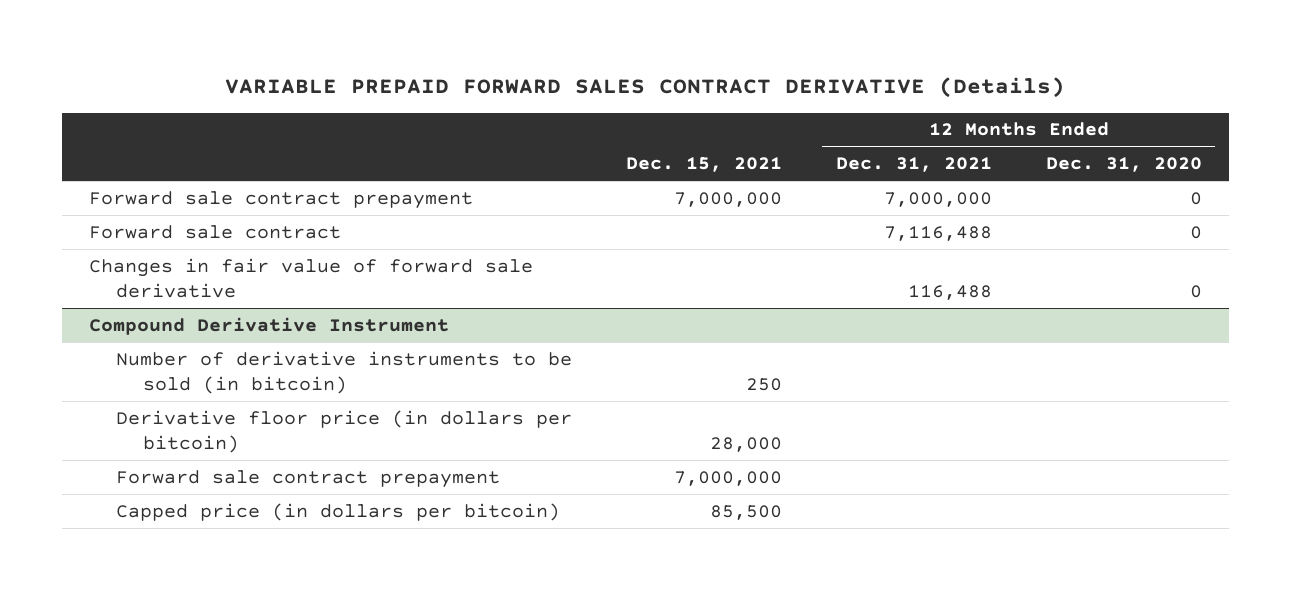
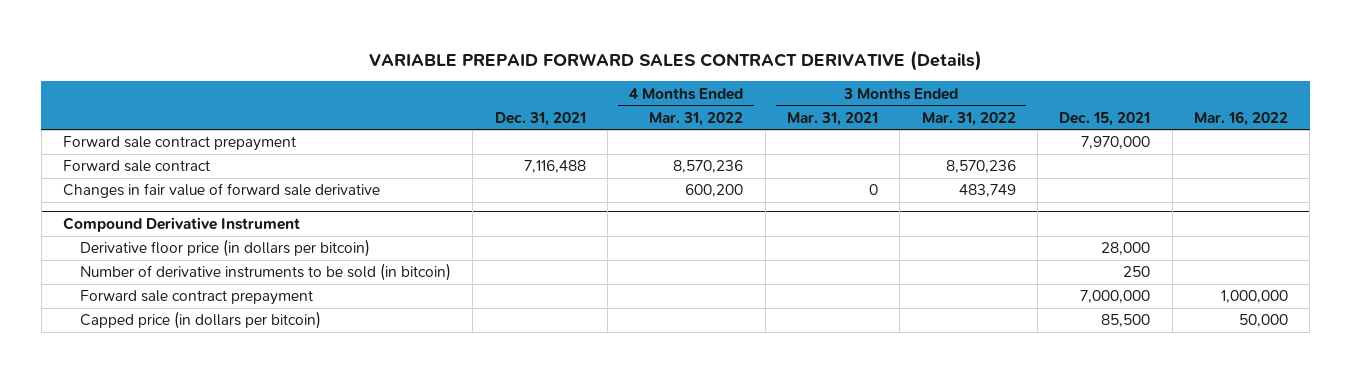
- | Dec. 15, 2021 | 12 Months Ended Dec. 31, 2021 | 12 Months Ended Dec. 31, 2020
+ | Dec. 31, 2021 | 4 Months Ended Mar. 31, 2022 | 3 Months Ended Mar. 31, 2021 | 3 Months Ended Mar. 31, 2022 | Dec. 15, 2021 | Mar. 16, 2022
- Forward sale contract prepayment | 7,000,000 | 7,000,000 | 0
+ Forward sale contract prepayment | | | | | 7,970,000 |
@ Compound Derivative Instrument
moved down: Number of derivative instruments to be sold (in bitcoin) | | | | | 250 |

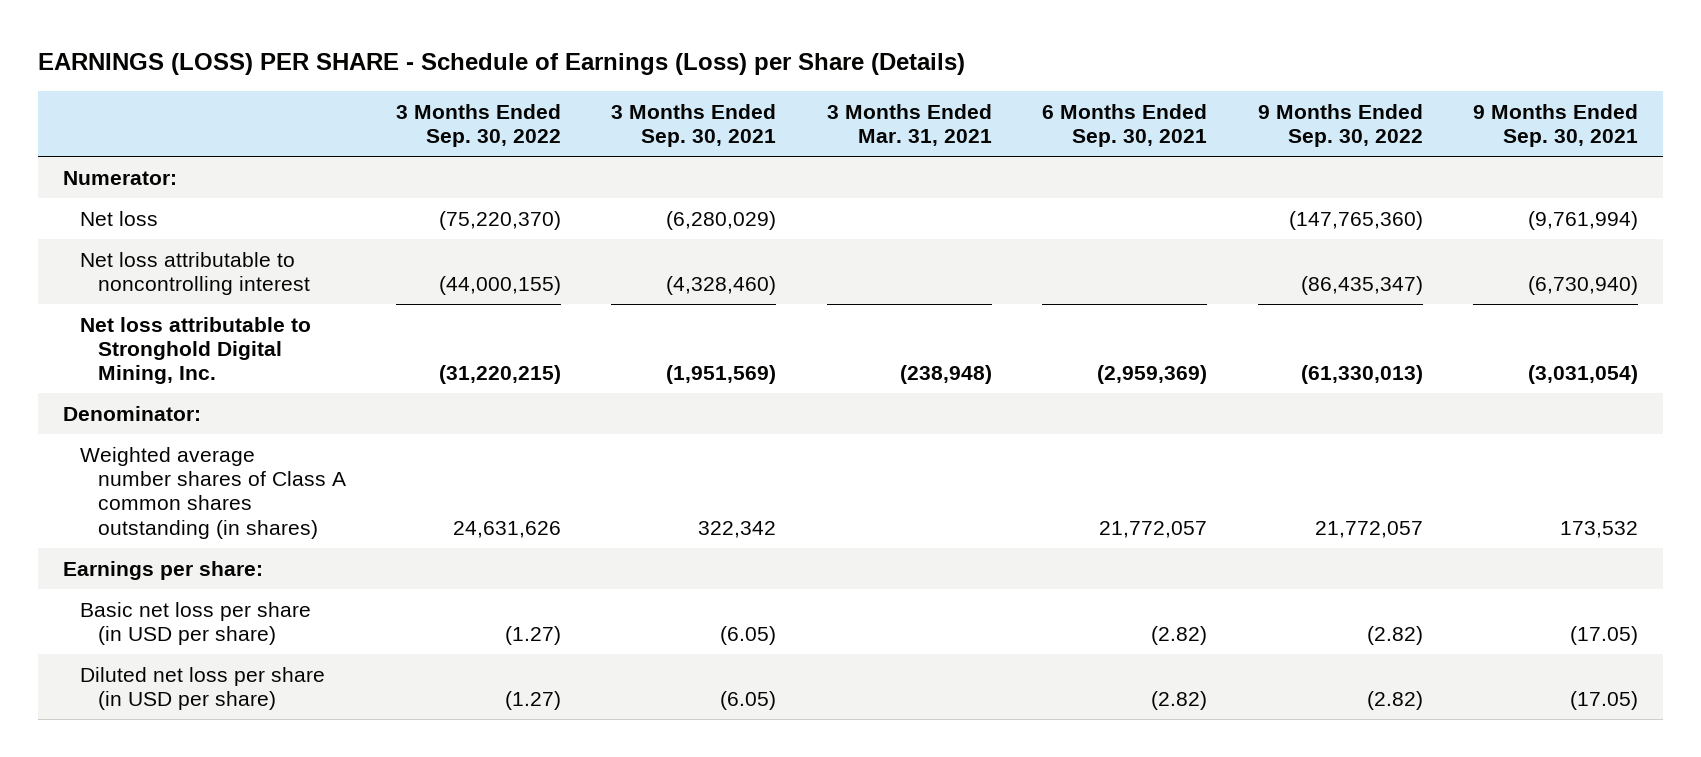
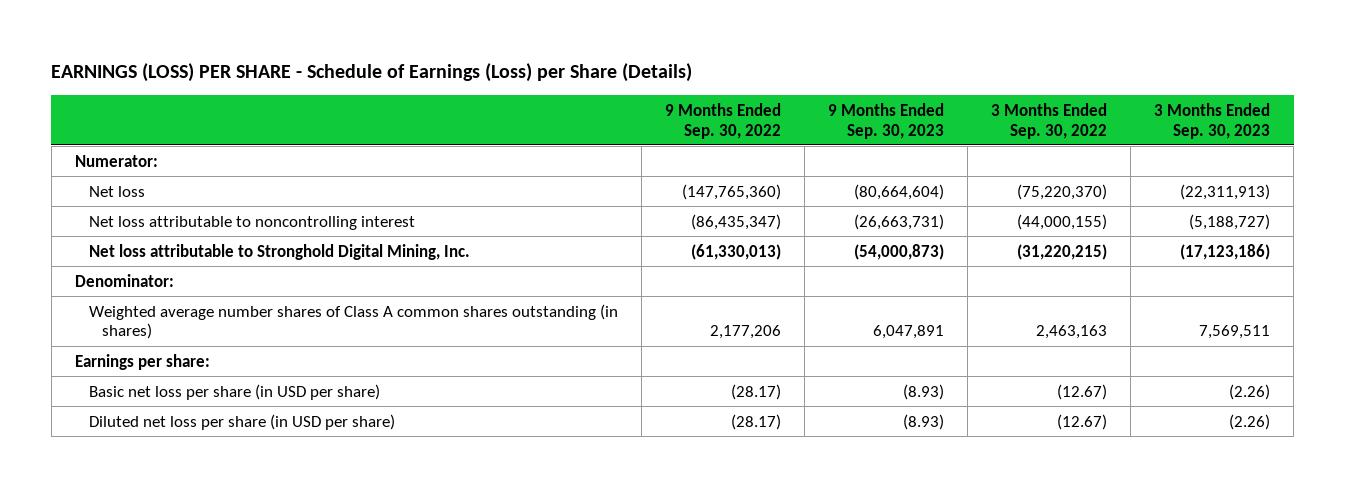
- | 3 Months Ended Sep. 30, 2022 | 3 Months Ended Sep. 30, 2021 | 3 Months Ended Mar. 31, 2021 | 6 Months Ended Sep. 30, 2021 | 9 Months Ended Sep. 30, 2022 | 9 Months Ended Sep. 30, 2021
+ | 9 Months Ended Sep. 30, 2022 | 9 Months Ended Sep. 30, 2023 | 3 Months Ended Sep. 30, 2022 | 3 Months Ended Sep. 30, 2023
- Weighted average number shares of Class A common shares outstanding (in shares) | 24,631,626 | 322,342 | | 21,772,057 | 21,772,057 | 173,532
+ Weighted average number shares of Class A common shares outstanding (in shares) | 2,177,206 | 6,047,891 | 2,463,163 | 7,569,511
- Basic net loss per share (in USD per share) | (1.27) | (6.05) | | (2.82) | (2.82) | (17.05)
- Diluted net loss per share (in USD per share) | (1.27) | (6.05) | | (2.82) | (2.82) | (17.05)
+ Basic net loss per share (in USD per share) | (28.17) | (8.93) | (12.67) | (2.26)
+ Diluted net loss per share (in USD per share) | (28.17) | (8.93) | (12.67) | (2.26)

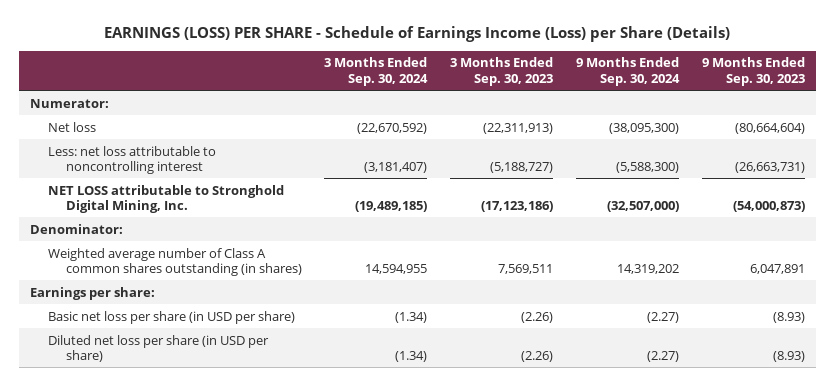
- EARNINGS (LOSS) PER SHARE - Schedule of Earnings (Loss) per Share (Details)
+ EARNINGS (LOSS) PER SHARE - Schedule of Earnings Income (Loss) per Share (Details)
- | 9 Months Ended Sep. 30, 2022 | 9 Months Ended Sep. 30, 2023 | 3 Months Ended Sep. 30, 2022 | 3 Months Ended Sep. 30, 2023
+ | 3 Months Ended Sep. 30, 2024 | 3 Months Ended Sep. 30, 2023 | 9 Months Ended Sep. 30, 2024 | 9 Months Ended Sep. 30, 2023
- Net loss attributable to noncontrolling interest | (86,435,347) | (26,663,731) | (44,000,155) | (5,188,727)
- Net loss attributable to Stronghold Digital Mining, Inc. | (61,330,013) | (54,000,873) | (31,220,215) | (17,123,186)
+ Less: net loss attributable to noncontrolling interest | (3,181,407) | (5,188,727) | (5,588,300) | (26,663,731)
+ NET LOSS attributable to Stronghold Digital Mining, Inc. | (19,489,185) | (17,123,186) | (32,507,000) | (54,000,873)
- Weighted average number shares of Class A common shares outstanding (in shares) | 2,177,206 | 6,047,891 | 2,463,163 | 7,569,511
+ Weighted average number of Class A common shares outstanding (in shares) | 14,594,955 | 7,569,511 | 14,319,202 | 6,047,891

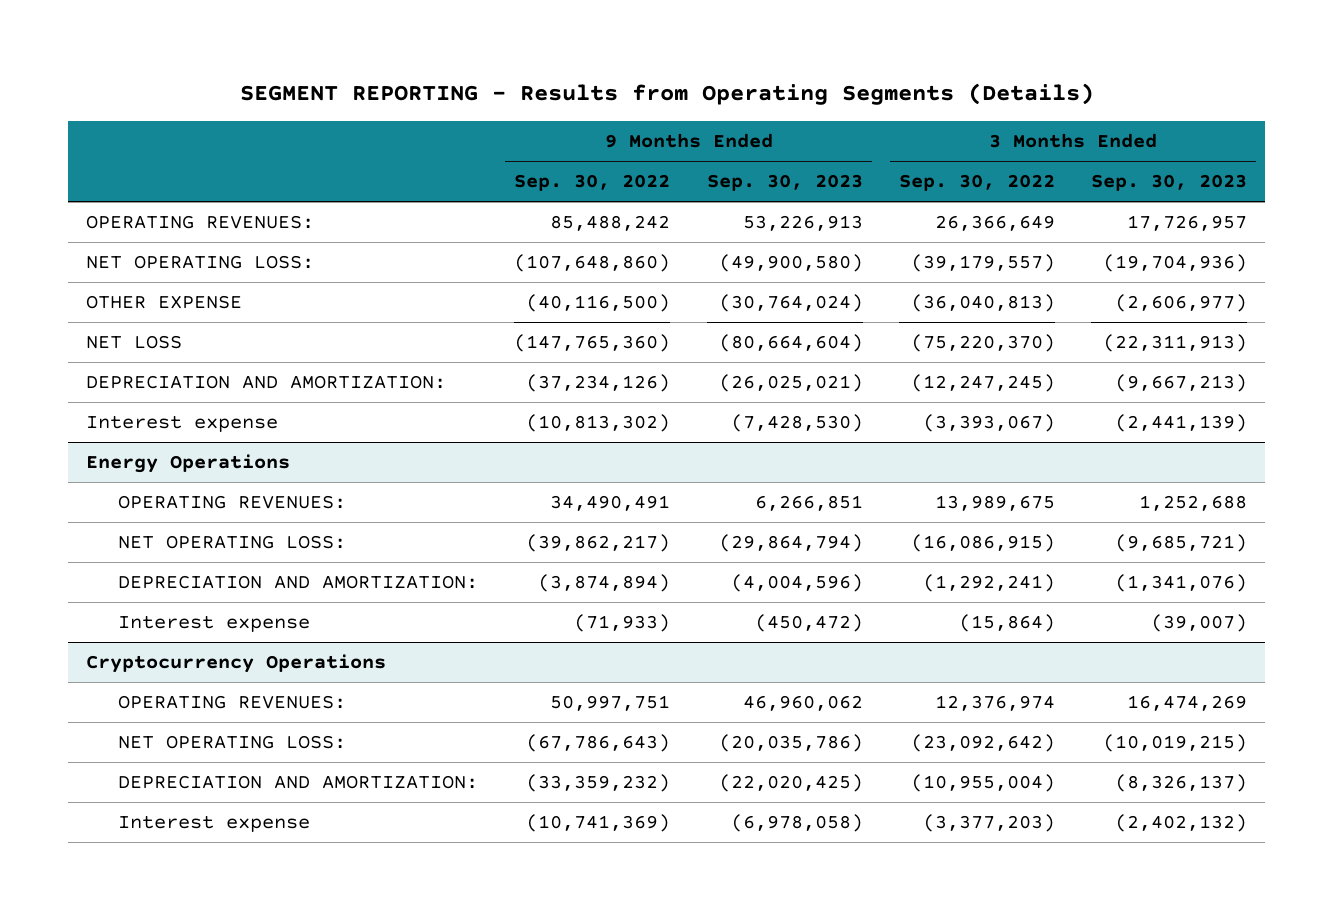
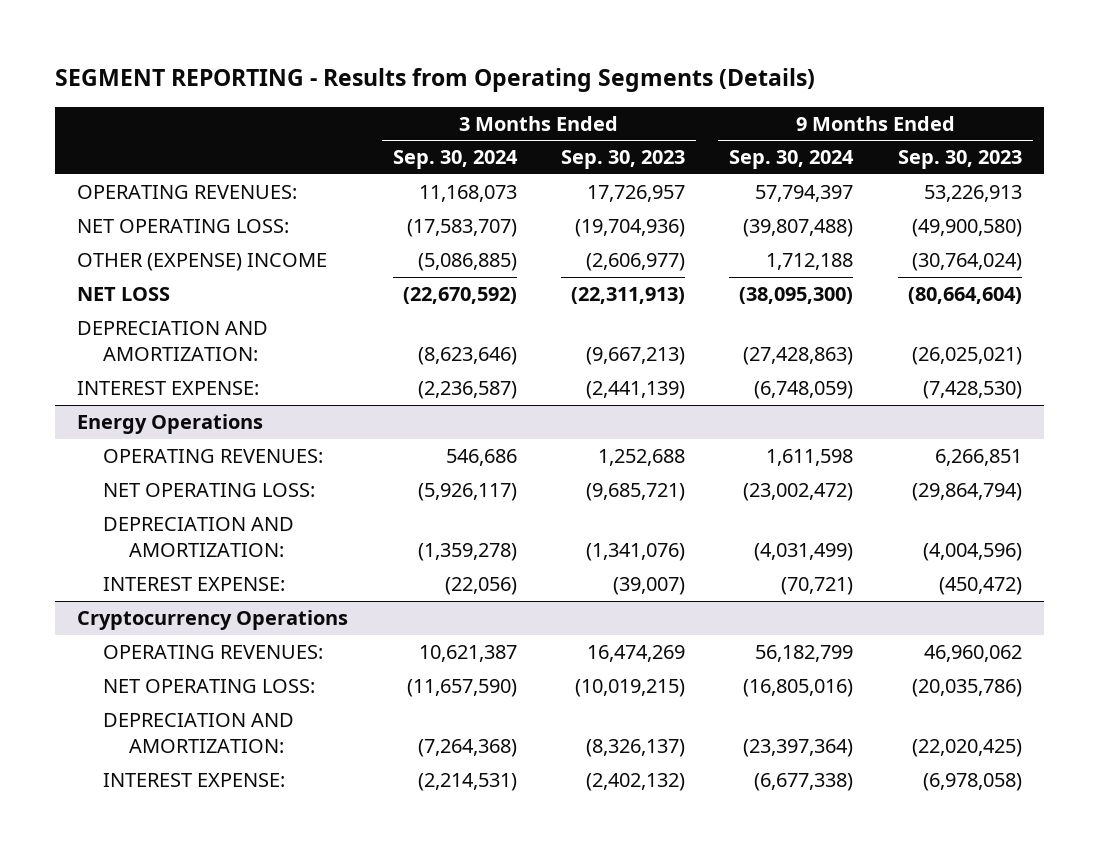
- | 9 Months Ended Sep. 30, 2022 | 9 Months Ended Sep. 30, 2023 | 3 Months Ended Sep. 30, 2022 | 3 Months Ended Sep. 30, 2023
+ | 3 Months Ended Sep. 30, 2024 | 3 Months Ended Sep. 30, 2023 | 9 Months Ended Sep. 30, 2024 | 9 Months Ended Sep. 30, 2023
- OTHER EXPENSE | (40,116,500) | (30,764,024) | (36,040,813) | (2,606,977)
+ OTHER (EXPENSE) INCOME | (5,086,885) | (2,606,977) | 1,712,188 | (30,764,024)
- Interest expense | (10,813,302) | (7,428,530) | (3,393,067) | (2,441,139)
+ INTEREST EXPENSE: | (2,236,587) | (2,441,139) | (6,748,059) | (7,428,530)
@ Energy Operations
- Interest expense | (71,933) | (450,472) | (15,864) | (39,007)
+ INTEREST EXPENSE: | (22,056) | (39,007) | (70,721) | (450,472)
@ Cryptocurrency Operations
- Interest expense | (10,741,369) | (6,978,058) | (3,377,203) | (2,402,132)
+ INTEREST EXPENSE: | (2,214,531) | (2,402,132) | (6,677,338) | (6,978,058)

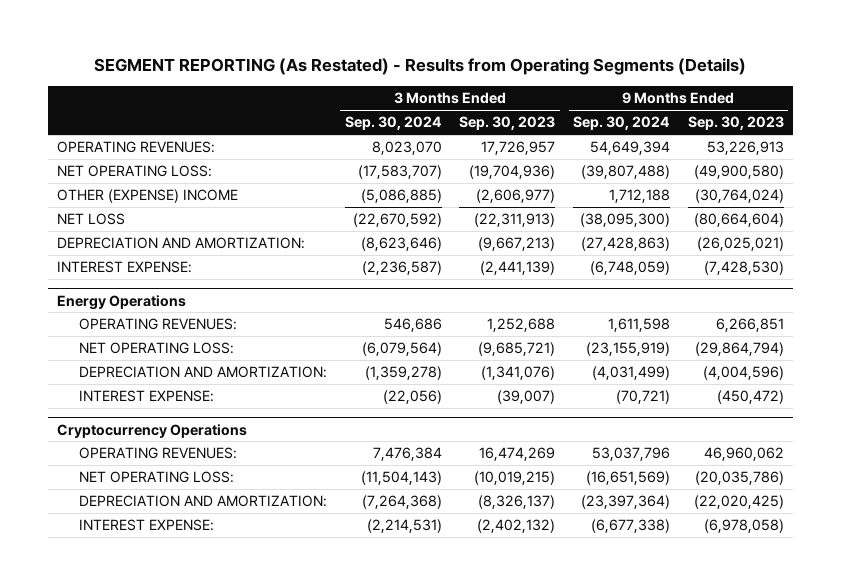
- SEGMENT REPORTING - Results from Operating Segments (Details)
+ SEGMENT REPORTING (As Restated) - Results from Operating Segments (Details)
- OPERATING REVENUES: | 11,168,073 | 17,726,957 | 57,794,397 | 53,226,913
+ OPERATING REVENUES: | 8,023,070 | 17,726,957 | 54,649,394 | 53,226,913
@ Energy Operations
- NET OPERATING LOSS: | (5,926,117) | (9,685,721) | (23,002,472) | (29,864,794)
+ NET OPERATING LOSS: | (6,079,564) | (9,685,721) | (23,155,919) | (29,864,794)
@ Cryptocurrency Operations
- OPERATING REVENUES: | 10,621,387 | 16,474,269 | 56,182,799 | 46,960,062
- NET OPERATING LOSS: | (11,657,590) | (10,019,215) | (16,805,016) | (20,035,786)
+ OPERATING REVENUES: | 7,476,384 | 16,474,269 | 53,037,796 | 46,960,062
+ NET OPERATING LOSS: | (11,504,143) | (10,019,215) | (16,651,569) | (20,035,786)

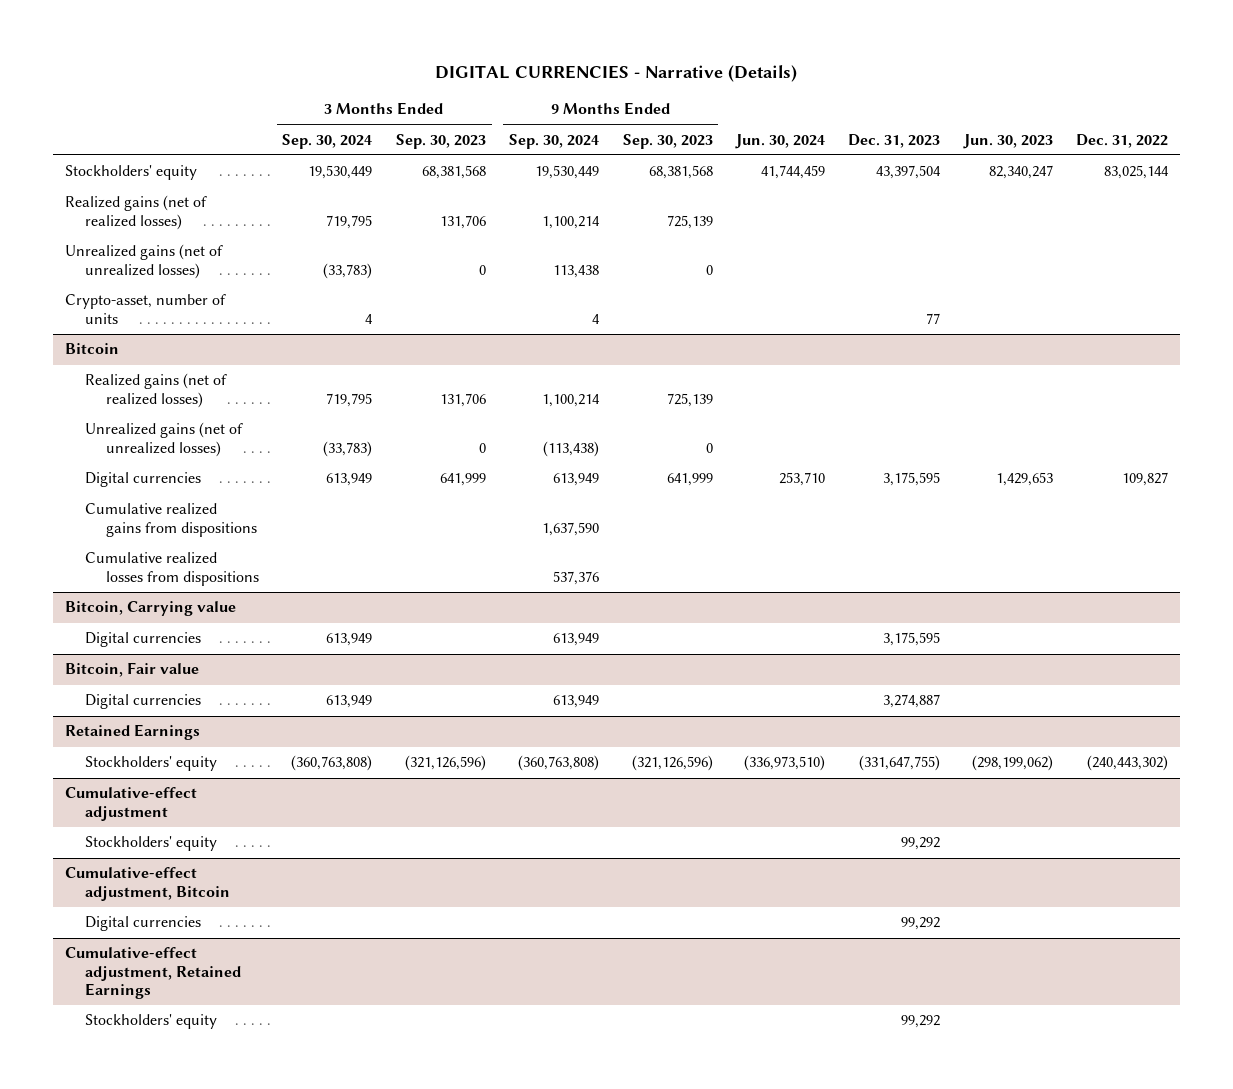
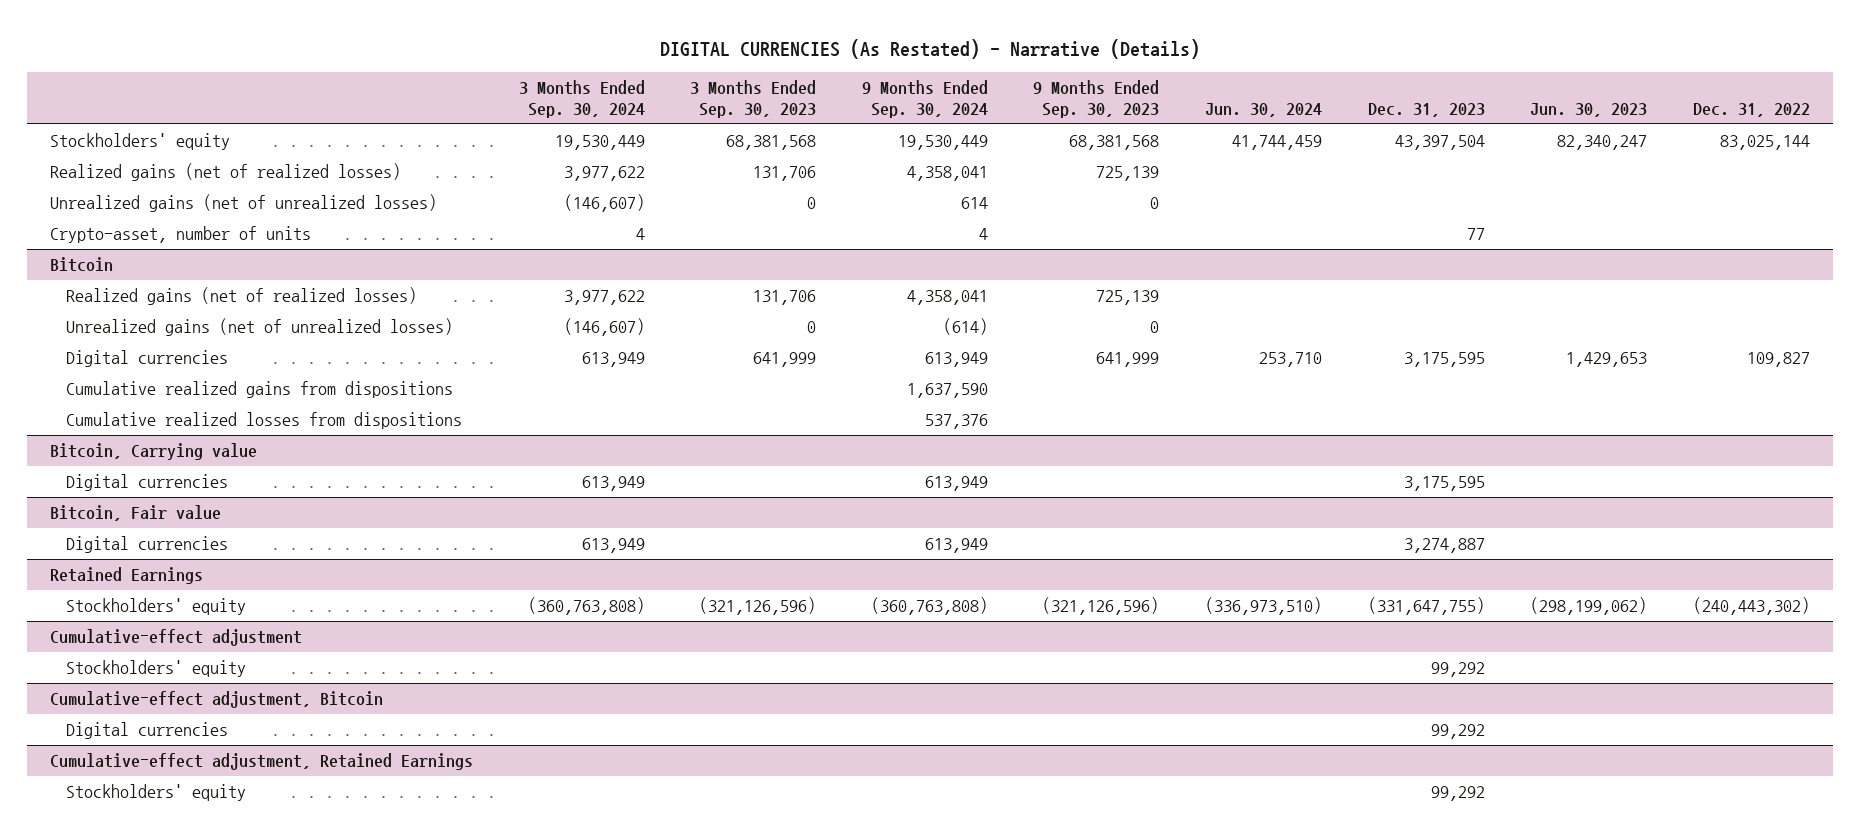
- DIGITAL CURRENCIES - Narrative (Details)
+ DIGITAL CURRENCIES (As Restated) - Narrative (Details)
- Realized gains (net of realized losses) | 719,795 | 131,706 | 1,100,214 | 725,139 | | | |
- Unrealized gains (net of unrealized losses) | (33,783) | 0 | 113,438 | 0 | | | |
+ Realized gains (net of realized losses) | 3,977,622 | 131,706 | 4,358,041 | 725,139 | | | |
+ Unrealized gains (net of unrealized losses) | (146,607) | 0 | 614 | 0 | | | |
@ Bitcoin
- Realized gains (net of realized losses) | 719,795 | 131,706 | 1,100,214 | 725,139 | | | |
- Unrealized gains (net of unrealized losses) | (33,783) | 0 | (113,438) | 0 | | | |
+ Realized gains (net of realized losses) | 3,977,622 | 131,706 | 4,358,041 | 725,139 | | | |
+ Unrealized gains (net of unrealized losses) | (146,607) | 0 | (614) | 0 | | | |

